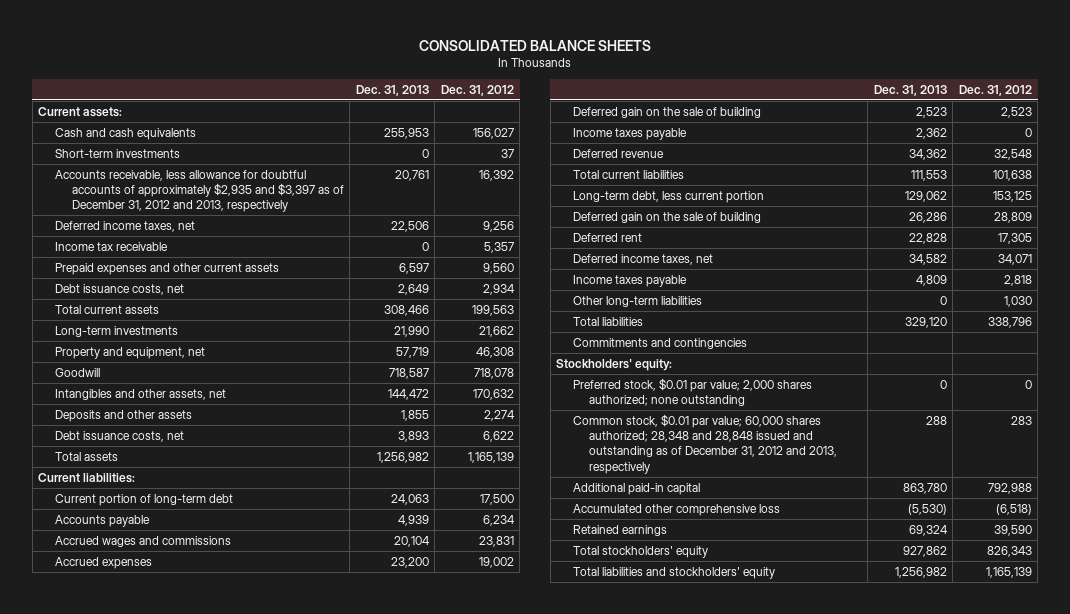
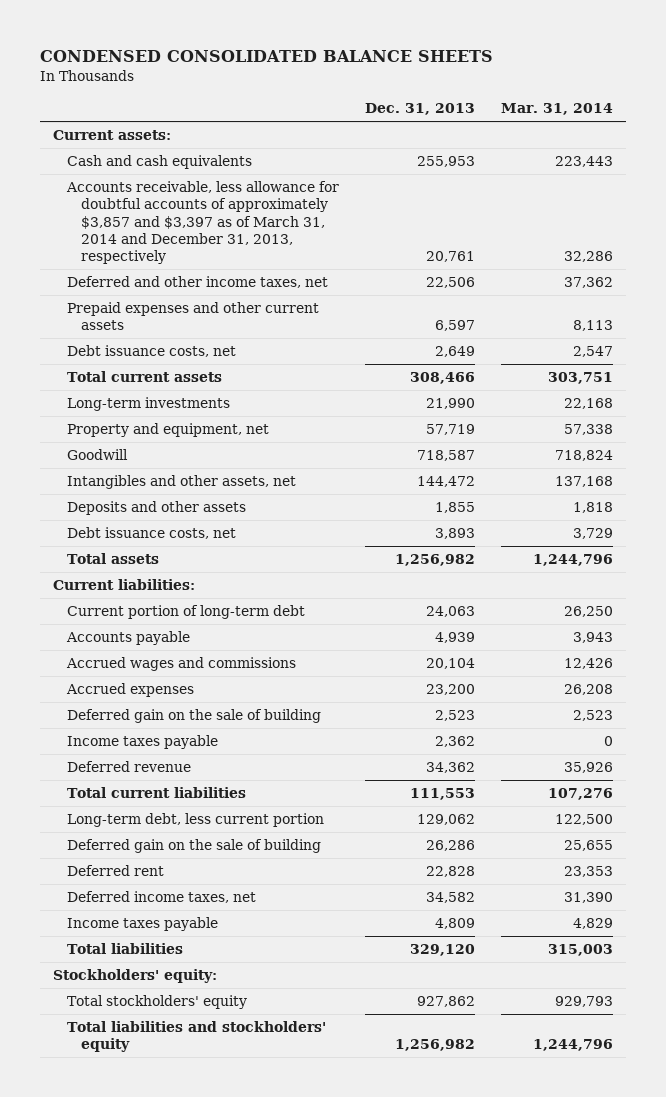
- CONSOLIDATED BALANCE SHEETS
+ CONDENSED CONSOLIDATED BALANCE SHEETS
- | Dec. 31, 2013 | Dec. 31, 2012
+ | Dec. 31, 2013 | Mar. 31, 2014
- Short-term investments | 0 | 37
- Accounts receivable, less allowance for doubtful accounts of approximately $2,935 and $3,397 as of December 31, 2012 and 2013, respectively | 20,761 | 16,392
- Deferred income taxes, net | 22,506 | 9,256
- Income tax receivable | 0 | 5,357
+ Accounts receivable, less allowance for doubtful accounts of approximately $3,857 and $3,397 as of March 31, 2014 and December 31, 2013, respectively | 20,761 | 32,286
+ Deferred and other income taxes, net | 22,506 | 37,362
- Other long-term liabilities | 0 | 1,030
- Commitments and contingencies
- Preferred stock, $0.01 par value; 2,000 shares authorized; none outstanding | 0 | 0
- Common stock, $0.01 par value; 60,000 shares authorized; 28,348 and 28,848 issued and outstanding as of December 31, 2012 and 2013, respectively | 288 | 283
- Additional paid-in capital | 863,780 | 792,988
- Accumulated other comprehensive loss | (5,530) | (6,518)
- Retained earnings | 69,324 | 39,590

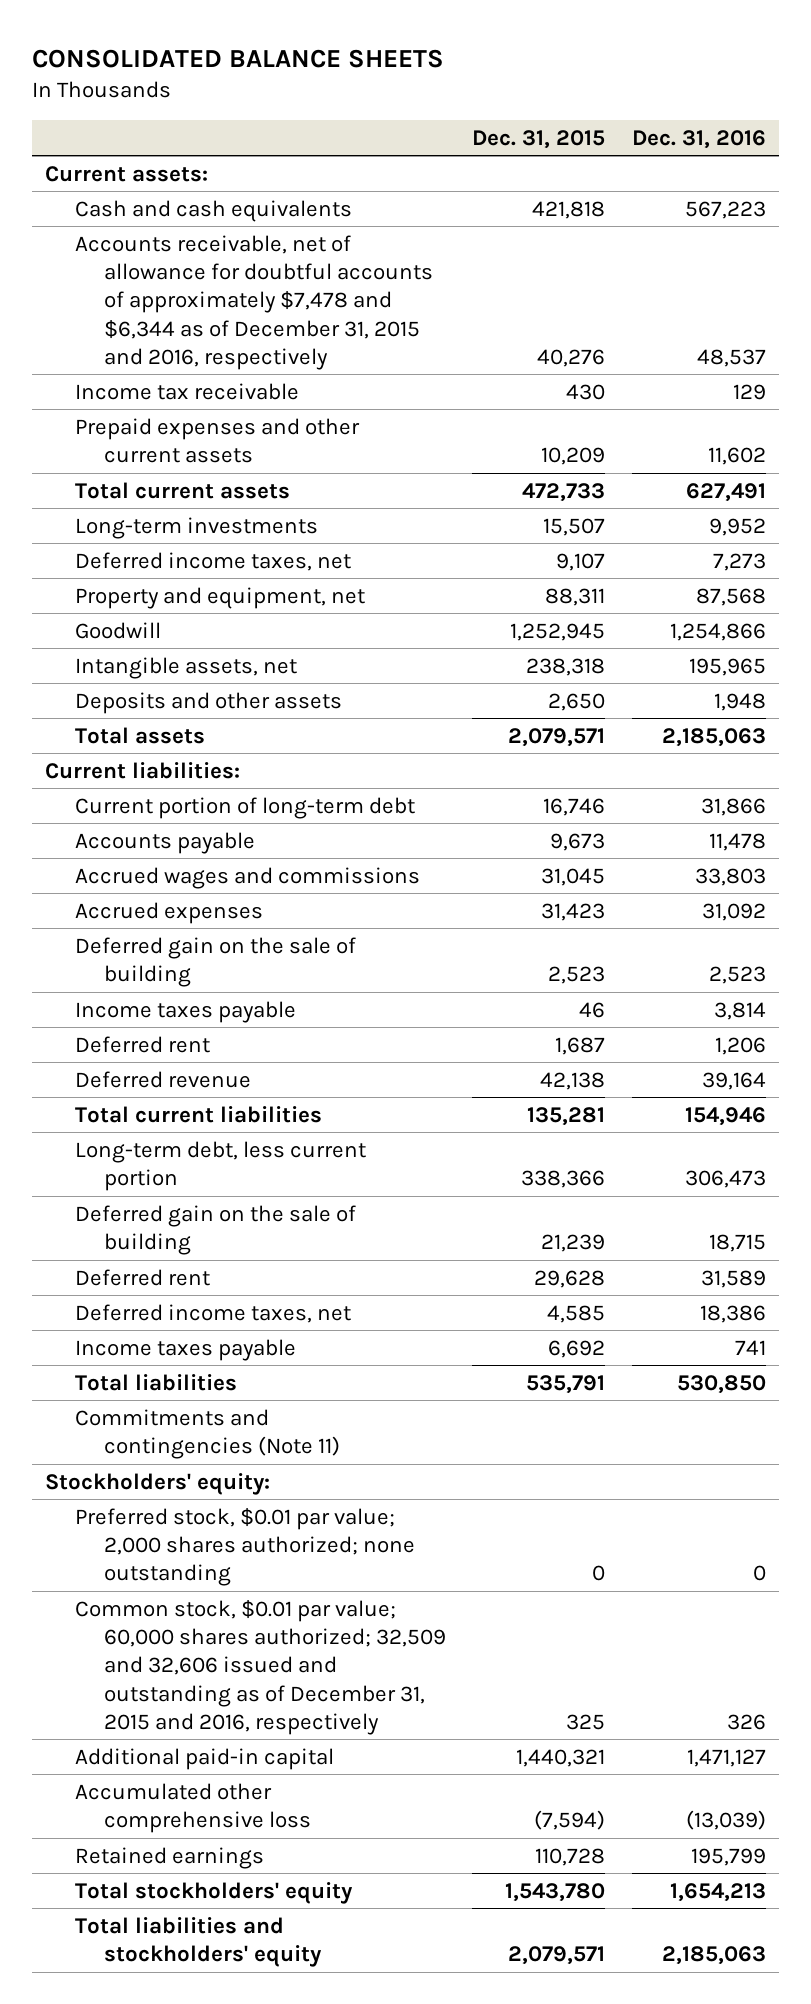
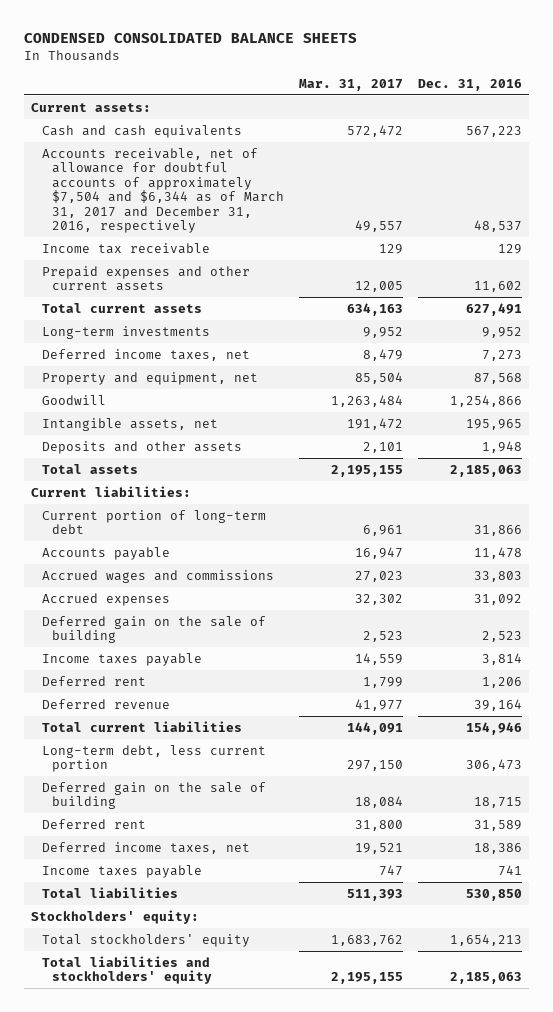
- CONSOLIDATED BALANCE SHEETS
+ CONDENSED CONSOLIDATED BALANCE SHEETS
- | Dec. 31, 2015 | Dec. 31, 2016
+ | Mar. 31, 2017 | Dec. 31, 2016
- Accounts receivable, net of allowance for doubtful accounts of approximately $7,478 and $6,344 as of December 31, 2015 and 2016, respectively | 40,276 | 48,537
+ Accounts receivable, net of allowance for doubtful accounts of approximately $7,504 and $6,344 as of March 31, 2017 and December 31, 2016, respectively | 49,557 | 48,537
- Commitments and contingencies (Note 11)
- Preferred stock, $0.01 par value; 2,000 shares authorized; none outstanding | 0 | 0
- Common stock, $0.01 par value; 60,000 shares authorized; 32,509 and 32,606 issued and outstanding as of December 31, 2015 and 2016, respectively | 325 | 326
- Additional paid-in capital | 1,440,321 | 1,471,127
- Accumulated other comprehensive loss | (7,594) | (13,039)
- Retained earnings | 110,728 | 195,799

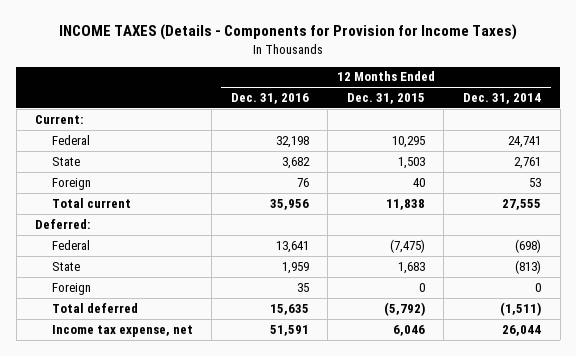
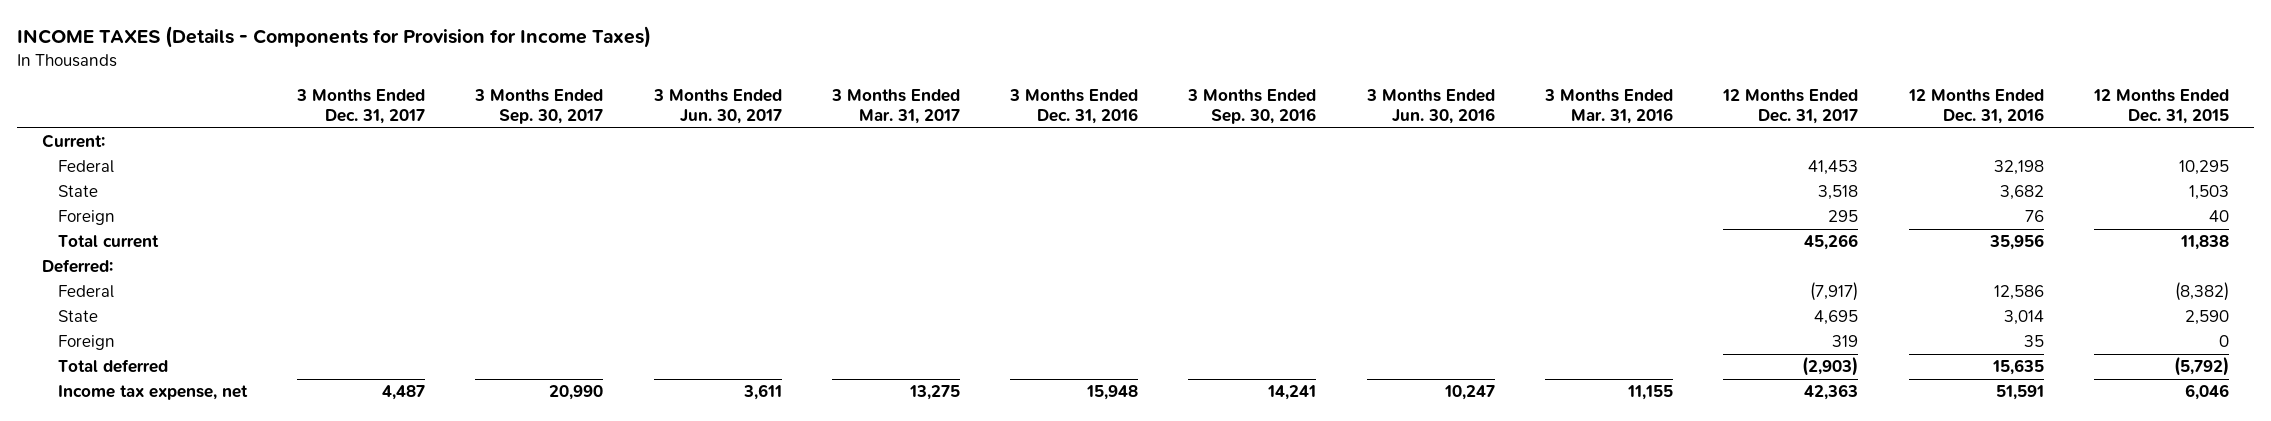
- | 12 Months Ended Dec. 31, 2016 | 12 Months Ended Dec. 31, 2015 | 12 Months Ended Dec. 31, 2014
+ | 3 Months Ended Dec. 31, 2017 | 3 Months Ended Sep. 30, 2017 | 3 Months Ended Jun. 30, 2017 | 3 Months Ended Mar. 31, 2017 | 3 Months Ended Dec. 31, 2016 | 3 Months Ended Sep. 30, 2016 | 3 Months Ended Jun. 30, 2016 | 3 Months Ended Mar. 31, 2016 | 12 Months Ended Dec. 31, 2017 | 12 Months Ended Dec. 31, 2016 | 12 Months Ended Dec. 31, 2015
- Federal | 13,641 | (7,475) | (698)
- State | 1,959 | 1,683 | (813)
+ Federal | | | | | | | | | (7,917) | 12,586 | (8,382)
+ State | | | | | | | | | 4,695 | 3,014 | 2,590

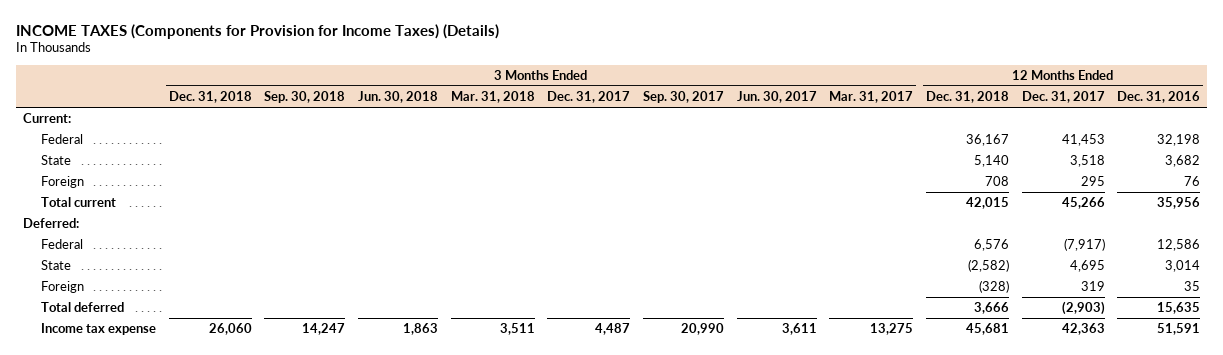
- INCOME TAXES (Details - Components for Provision for Income Taxes)
+ INCOME TAXES (Components for Provision for Income Taxes) (Details)
- | 3 Months Ended Dec. 31, 2017 | 3 Months Ended Sep. 30, 2017 | 3 Months Ended Jun. 30, 2017 | 3 Months Ended Mar. 31, 2017 | 3 Months Ended Dec. 31, 2016 | 3 Months Ended Sep. 30, 2016 | 3 Months Ended Jun. 30, 2016 | 3 Months Ended Mar. 31, 2016 | 12 Months Ended Dec. 31, 2017 | 12 Months Ended Dec. 31, 2016 | 12 Months Ended Dec. 31, 2015
+ | 3 Months Ended Dec. 31, 2018 | 3 Months Ended Sep. 30, 2018 | 3 Months Ended Jun. 30, 2018 | 3 Months Ended Mar. 31, 2018 | 3 Months Ended Dec. 31, 2017 | 3 Months Ended Sep. 30, 2017 | 3 Months Ended Jun. 30, 2017 | 3 Months Ended Mar. 31, 2017 | 12 Months Ended Dec. 31, 2018 | 12 Months Ended Dec. 31, 2017 | 12 Months Ended Dec. 31, 2016
- Income tax expense, net | 4,487 | 20,990 | 3,611 | 13,275 | 15,948 | 14,241 | 10,247 | 11,155 | 42,363 | 51,591 | 6,046
+ Income tax expense | 26,060 | 14,247 | 1,863 | 3,511 | 4,487 | 20,990 | 3,611 | 13,275 | 45,681 | 42,363 | 51,591

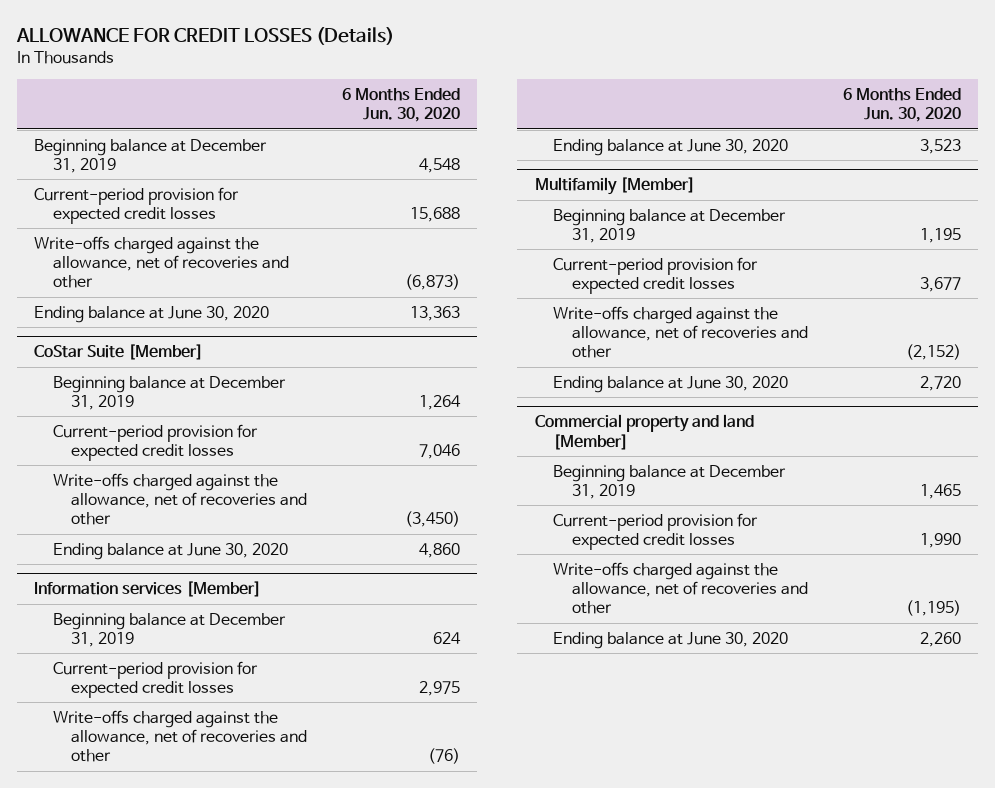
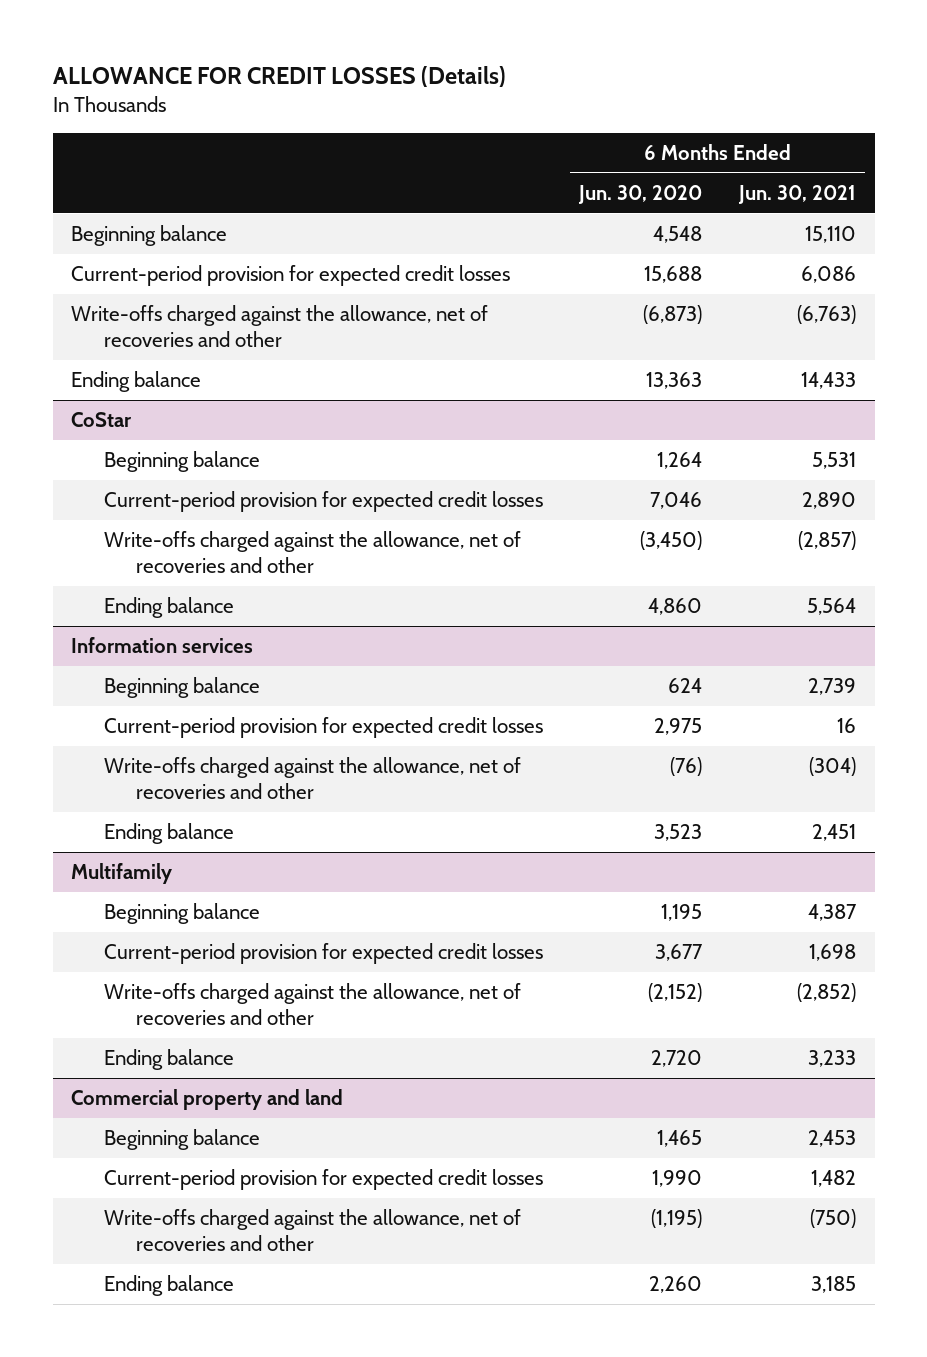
- | 6 Months Ended Jun. 30, 2020
+ | 6 Months Ended Jun. 30, 2020 | 6 Months Ended Jun. 30, 2021
- Beginning balance at December 31, 2019 | 4,548
+ Beginning balance | 4,548 | 15,110
- Ending balance at June 30, 2020 | 13,363
- CoStar Suite [Member]
- Beginning balance at December 31, 2019 | 1,264
+ Ending balance | 13,363 | 14,433
+ CoStar
+ Beginning balance | 1,264 | 5,531
- Ending balance at June 30, 2020 | 4,860
- Information services [Member]
- Beginning balance at December 31, 2019 | 624
+ Ending balance | 4,860 | 5,564
+ Information services
+ Beginning balance | 624 | 2,739
- Ending balance at June 30, 2020 | 3,523
- Multifamily [Member]
- Beginning balance at December 31, 2019 | 1,195
+ Ending balance | 3,523 | 2,451
+ Multifamily
+ Beginning balance | 1,195 | 4,387
- Ending balance at June 30, 2020 | 2,720
- Commercial property and land [Member]
- Beginning balance at December 31, 2019 | 1,465
+ Ending balance | 2,720 | 3,233
+ Commercial property and land
+ Beginning balance | 1,465 | 2,453
- Ending balance at June 30, 2020 | 2,260
+ Ending balance | 2,260 | 3,185

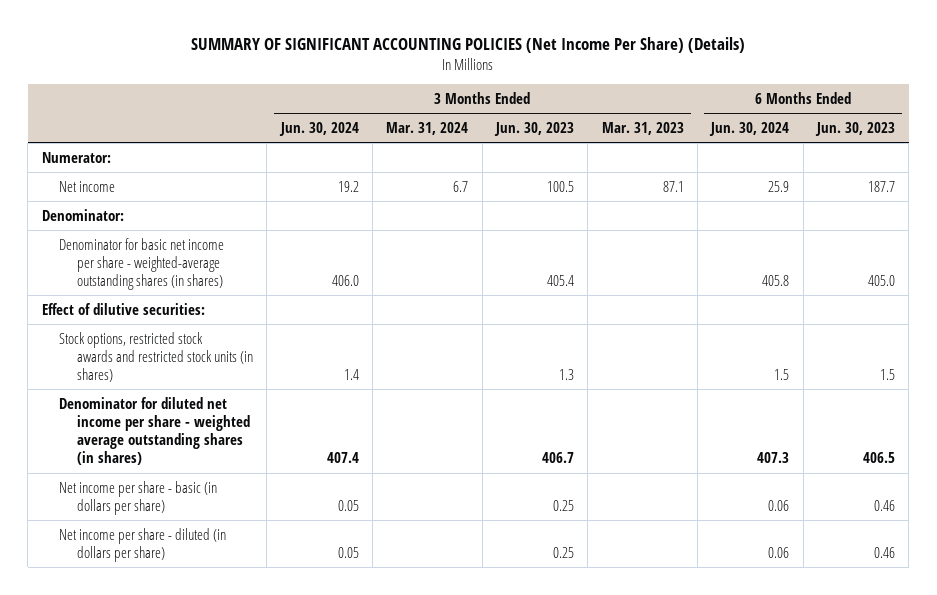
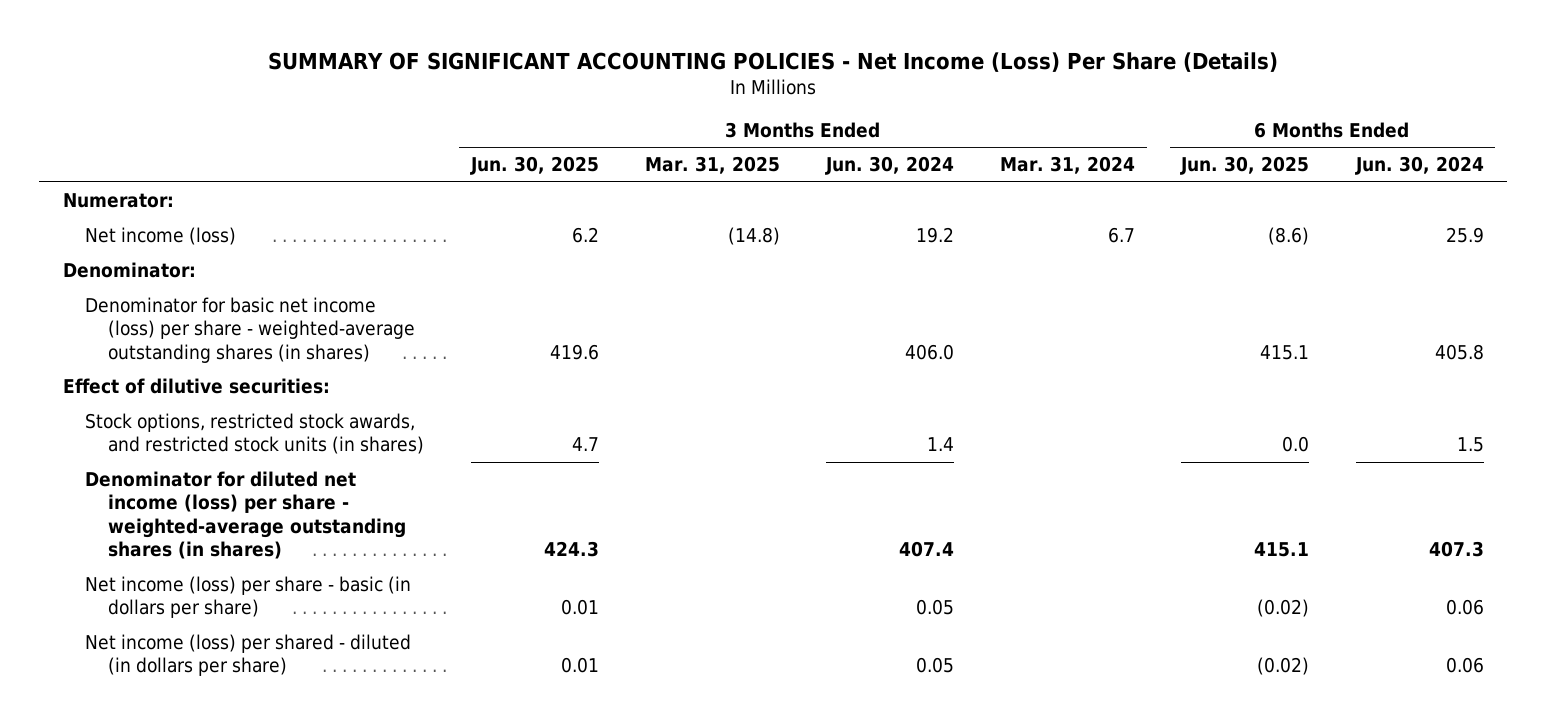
- SUMMARY OF SIGNIFICANT ACCOUNTING POLICIES (Net Income Per Share) (Details)
+ SUMMARY OF SIGNIFICANT ACCOUNTING POLICIES - Net Income (Loss) Per Share (Details)
- | 3 Months Ended Jun. 30, 2024 | 3 Months Ended Mar. 31, 2024 | 3 Months Ended Jun. 30, 2023 | 3 Months Ended Mar. 31, 2023 | 6 Months Ended Jun. 30, 2024 | 6 Months Ended Jun. 30, 2023
+ | 3 Months Ended Jun. 30, 2025 | 3 Months Ended Mar. 31, 2025 | 3 Months Ended Jun. 30, 2024 | 3 Months Ended Mar. 31, 2024 | 6 Months Ended Jun. 30, 2025 | 6 Months Ended Jun. 30, 2024
- Net income | 19.2 | 6.7 | 100.5 | 87.1 | 25.9 | 187.7
+ Net income (loss) | 6.2 | (14.8) | 19.2 | 6.7 | (8.6) | 25.9
- Denominator for basic net income per share - weighted-average outstanding shares (in shares) | 406.0 | | 405.4 | | 405.8 | 405.0
+ Denominator for basic net income (loss) per share - weighted-average outstanding shares (in shares) | 419.6 | | 406.0 | | 415.1 | 405.8
- Stock options, restricted stock awards and restricted stock units (in shares) | 1.4 | | 1.3 | | 1.5 | 1.5
- Denominator for diluted net income per share - weighted average outstanding shares (in shares) | 407.4 | | 406.7 | | 407.3 | 406.5
- Net income per share - basic (in dollars per share) | 0.05 | | 0.25 | | 0.06 | 0.46
- Net income per share - diluted (in dollars per share) | 0.05 | | 0.25 | | 0.06 | 0.46
+ Stock options, restricted stock awards, and restricted stock units (in shares) | 4.7 | | 1.4 | | 0.0 | 1.5
+ Denominator for diluted net income (loss) per share - weighted-average outstanding shares (in shares) | 424.3 | | 407.4 | | 415.1 | 407.3
+ Net income (loss) per share - basic (in dollars per share) | 0.01 | | 0.05 | | (0.02) | 0.06
+ Net income (loss) per shared - diluted (in dollars per share) | 0.01 | | 0.05 | | (0.02) | 0.06

